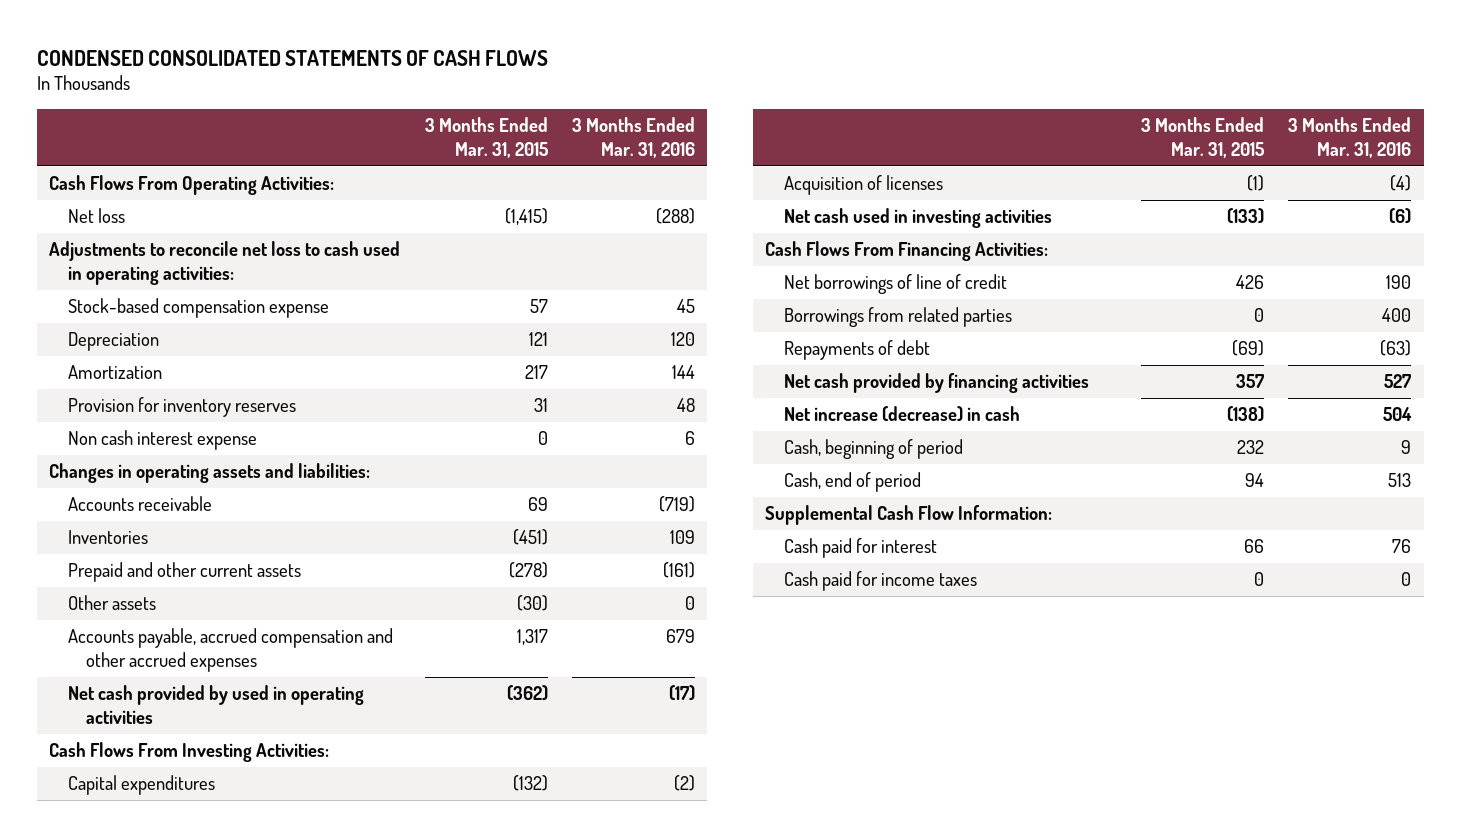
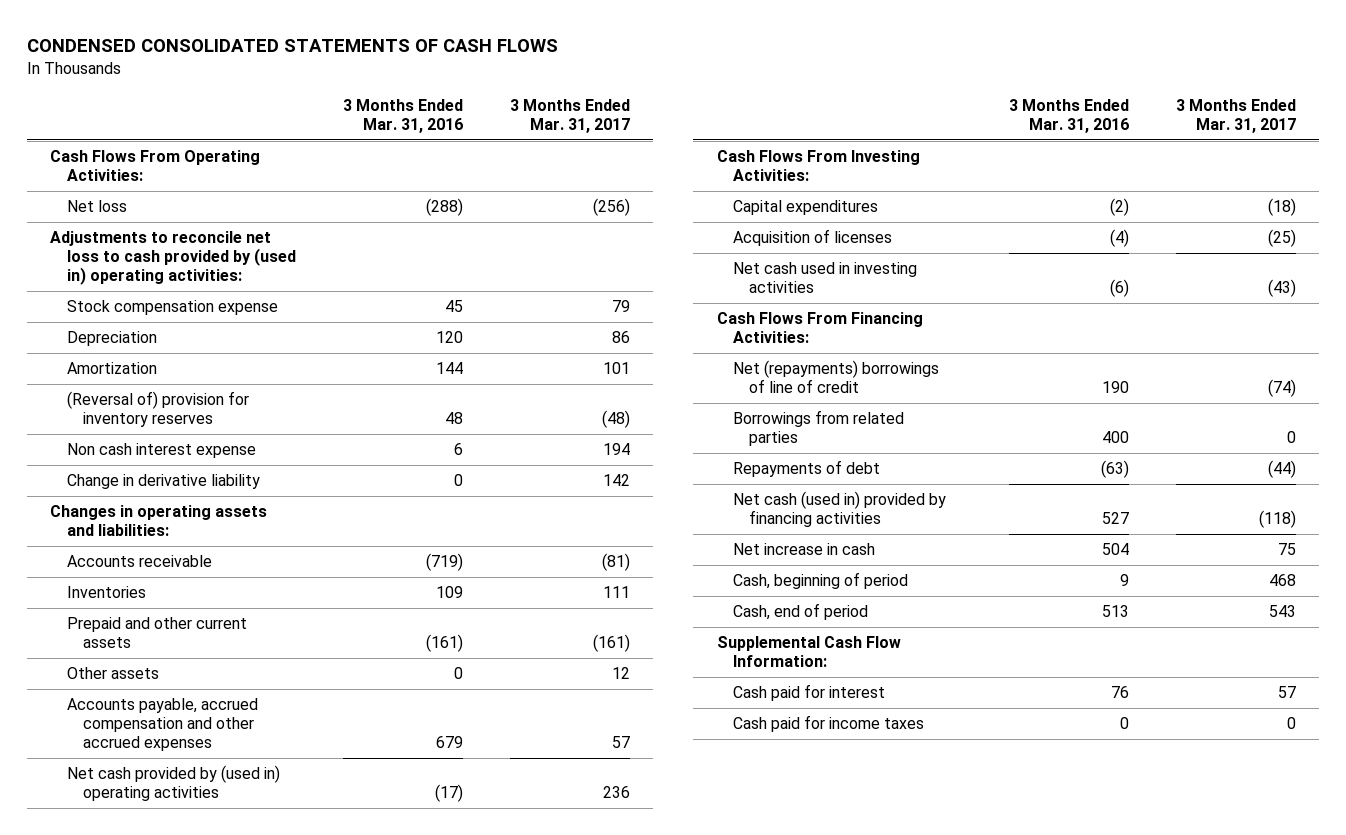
- | 3 Months Ended Mar. 31, 2015 | 3 Months Ended Mar. 31, 2016
+ | 3 Months Ended Mar. 31, 2016 | 3 Months Ended Mar. 31, 2017
- Adjustments to reconcile net loss to cash used in operating activities:
- Stock-based compensation expense | 57 | 45
+ Adjustments to reconcile net loss to cash provided by (used in) operating activities:
+ Stock compensation expense | 45 | 79
- Provision for inventory reserves | 31 | 48
+ (Reversal of) provision for inventory reserves | 48 | (48)
+ Change in derivative liability | 0 | 142
- Net cash provided by used in operating activities | (362) | (17)
+ Net cash provided by (used in) operating activities | (17) | 236
- Net borrowings of line of credit | 426 | 190
+ Net (repayments) borrowings of line of credit | 190 | (74)
- Net cash provided by financing activities | 357 | 527
- Net increase (decrease) in cash | (138) | 504
+ Net cash (used in) provided by financing activities | 527 | (118)
+ Net increase in cash | 504 | 75

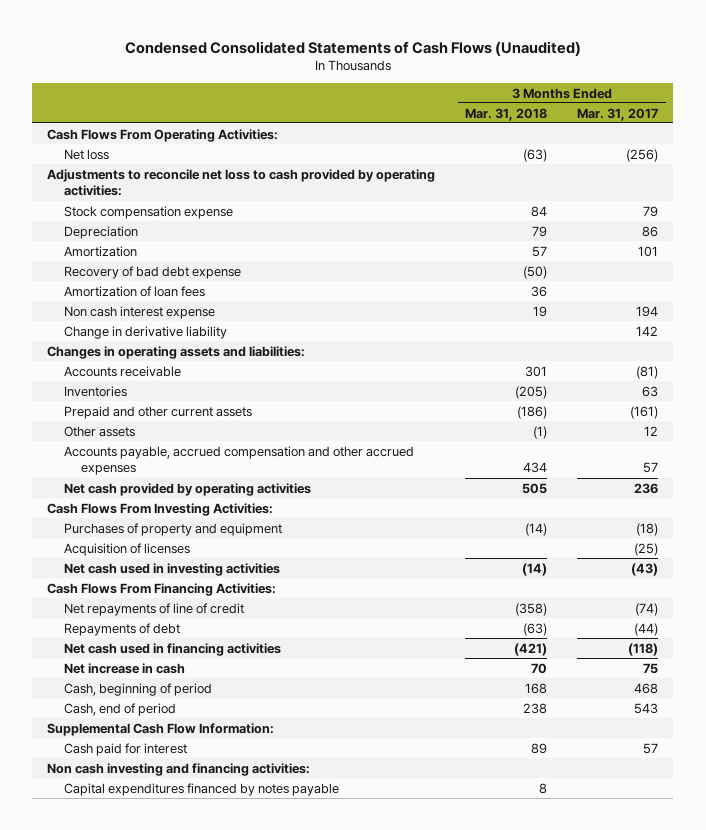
- CONDENSED CONSOLIDATED STATEMENTS OF CASH FLOWS
+ Condensed Consolidated Statements of Cash Flows (Unaudited)
- | 3 Months Ended Mar. 31, 2016 | 3 Months Ended Mar. 31, 2017
+ | 3 Months Ended Mar. 31, 2018 | 3 Months Ended Mar. 31, 2017
- Adjustments to reconcile net loss to cash provided by (used in) operating activities:
+ Adjustments to reconcile net loss to cash provided by operating activities:
- (Reversal of) provision for inventory reserves | 48 | (48)
+ Recovery of bad debt expense | (50) |
+ Amortization of loan fees | 36 |
- Inventories | 109 | 111
+ Inventories | (205) | 63
- Net cash provided by (used in) operating activities | (17) | 236
+ Net cash provided by operating activities | 505 | 236
- Capital expenditures | (2) | (18)
+ Purchases of property and equipment | (14) | (18)
- Net (repayments) borrowings of line of credit | 190 | (74)
- Borrowings from related parties | 400 | 0
+ Net repayments of line of credit | (358) | (74)
- Net cash (used in) provided by financing activities | 527 | (118)
+ Net cash used in financing activities | (421) | (118)
- Cash paid for income taxes | 0 | 0
+ Non cash investing and financing activities:
+ Capital expenditures financed by notes payable | 8 |

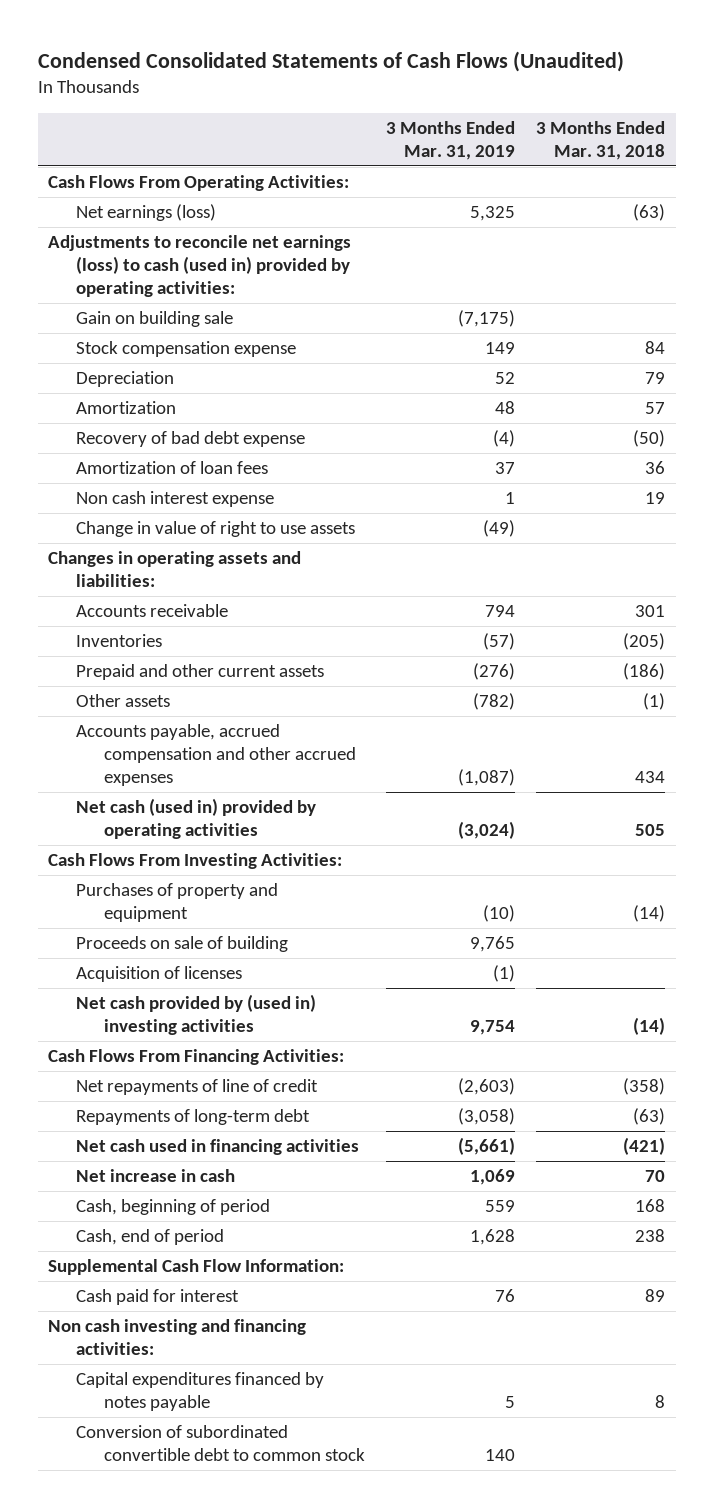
- | 3 Months Ended Mar. 31, 2018 | 3 Months Ended Mar. 31, 2017
+ | 3 Months Ended Mar. 31, 2019 | 3 Months Ended Mar. 31, 2018
- Net loss | (63) | (256)
- Adjustments to reconcile net loss to cash provided by operating activities:
+ Net earnings (loss) | 5,325 | (63)
+ Adjustments to reconcile net earnings (loss) to cash (used in) provided by operating activities:
+ Gain on building sale | (7,175) |
- Change in derivative liability | | 142
+ Change in value of right to use assets | (49) |
- Net cash provided by operating activities | 505 | 236
+ Net cash (used in) provided by operating activities | (3,024) | 505
+ Proceeds on sale of building | 9,765 |
- Net cash used in investing activities | (14) | (43)
+ Net cash provided by (used in) investing activities | 9,754 | (14)
- Repayments of debt | (63) | (44)
+ Repayments of long-term debt | (3,058) | (63)
+ Conversion of subordinated convertible debt to common stock | 140 |

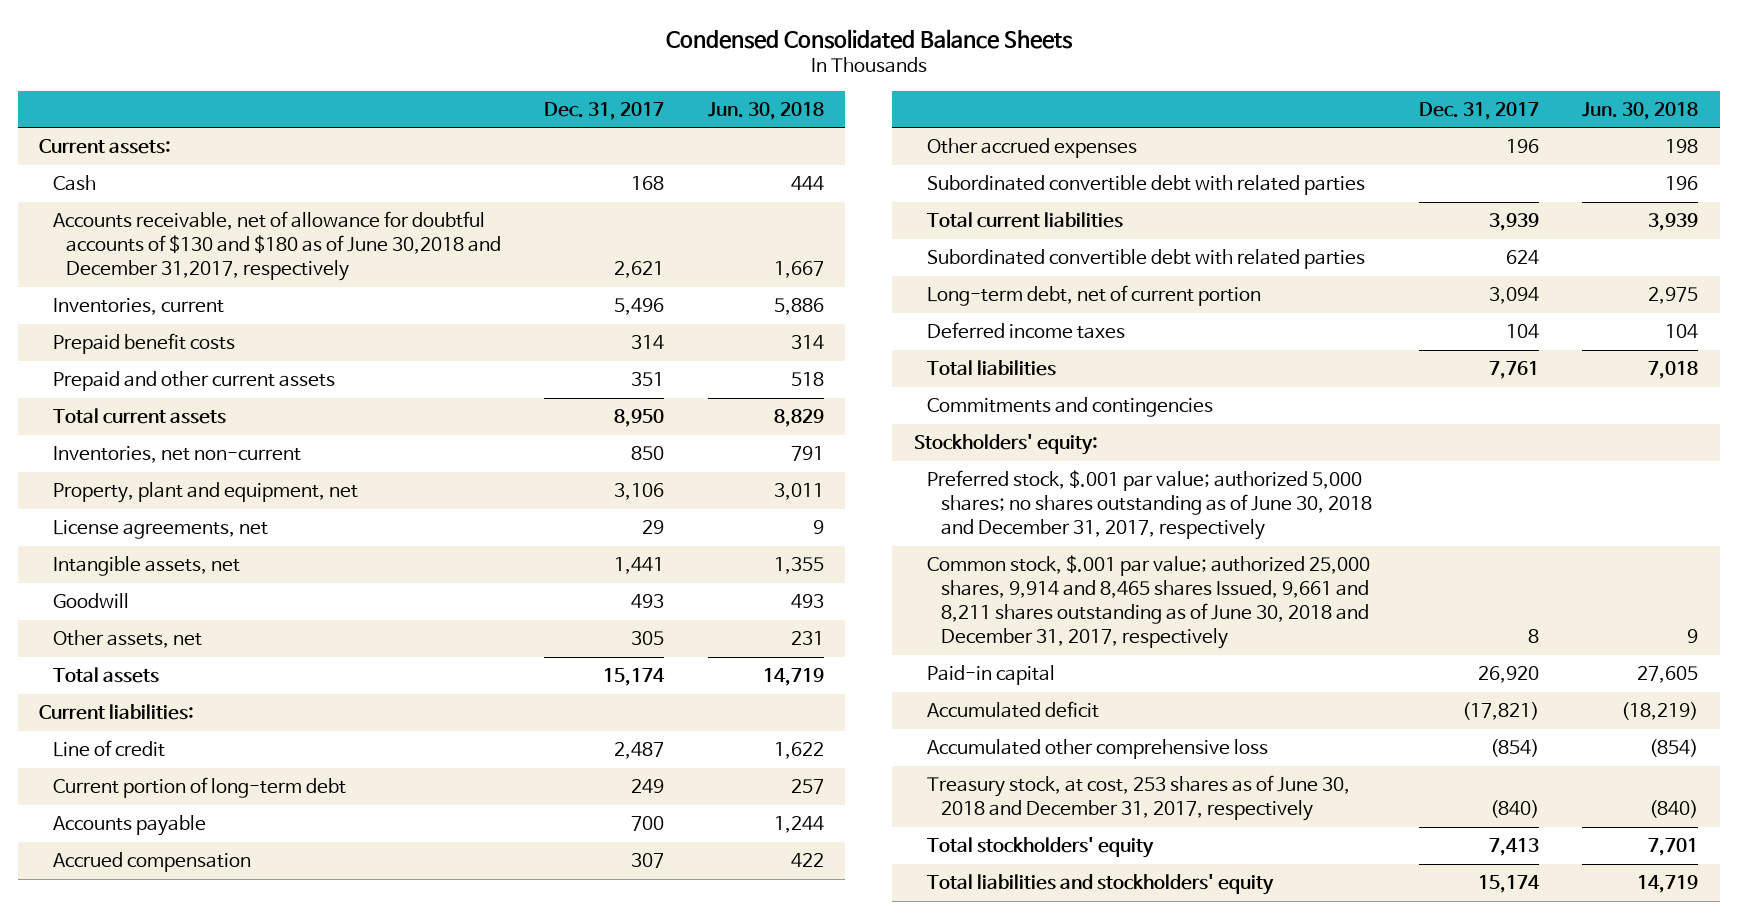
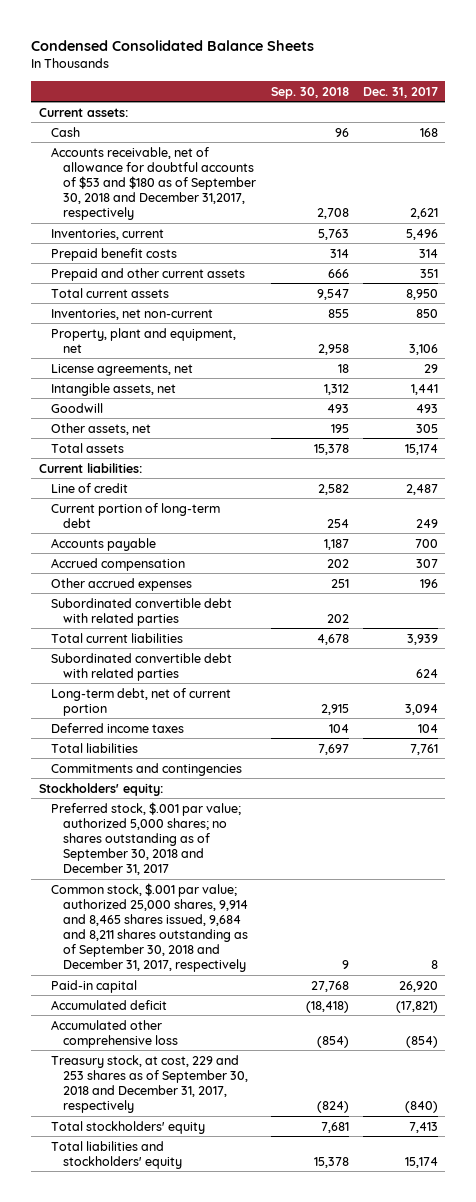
- | Dec. 31, 2017 | Jun. 30, 2018
+ | Sep. 30, 2018 | Dec. 31, 2017
- Accounts receivable, net of allowance for doubtful accounts of $130 and $180 as of June 30,2018 and December 31,2017, respectively | 2,621 | 1,667
+ Accounts receivable, net of allowance for doubtful accounts of $53 and $180 as of September 30, 2018 and December 31,2017, respectively | 2,708 | 2,621
- Preferred stock, $.001 par value; authorized 5,000 shares; no shares outstanding as of June 30, 2018 and December 31, 2017, respectively
- Common stock, $.001 par value; authorized 25,000 shares, 9,914 and 8,465 shares Issued, 9,661 and 8,211 shares outstanding as of June 30, 2018 and December 31, 2017, respectively | 8 | 9
+ Preferred stock, $.001 par value; authorized 5,000 shares; no shares outstanding as of September 30, 2018 and December 31, 2017
+ Common stock, $.001 par value; authorized 25,000 shares, 9,914 and 8,465 shares issued, 9,684 and 8,211 shares outstanding as of September 30, 2018 and December 31, 2017, respectively | 9 | 8
- Treasury stock, at cost, 253 shares as of June 30, 2018 and December 31, 2017, respectively | (840) | (840)
+ Treasury stock, at cost, 229 and 253 shares as of September 30, 2018 and December 31, 2017, respectively | (824) | (840)

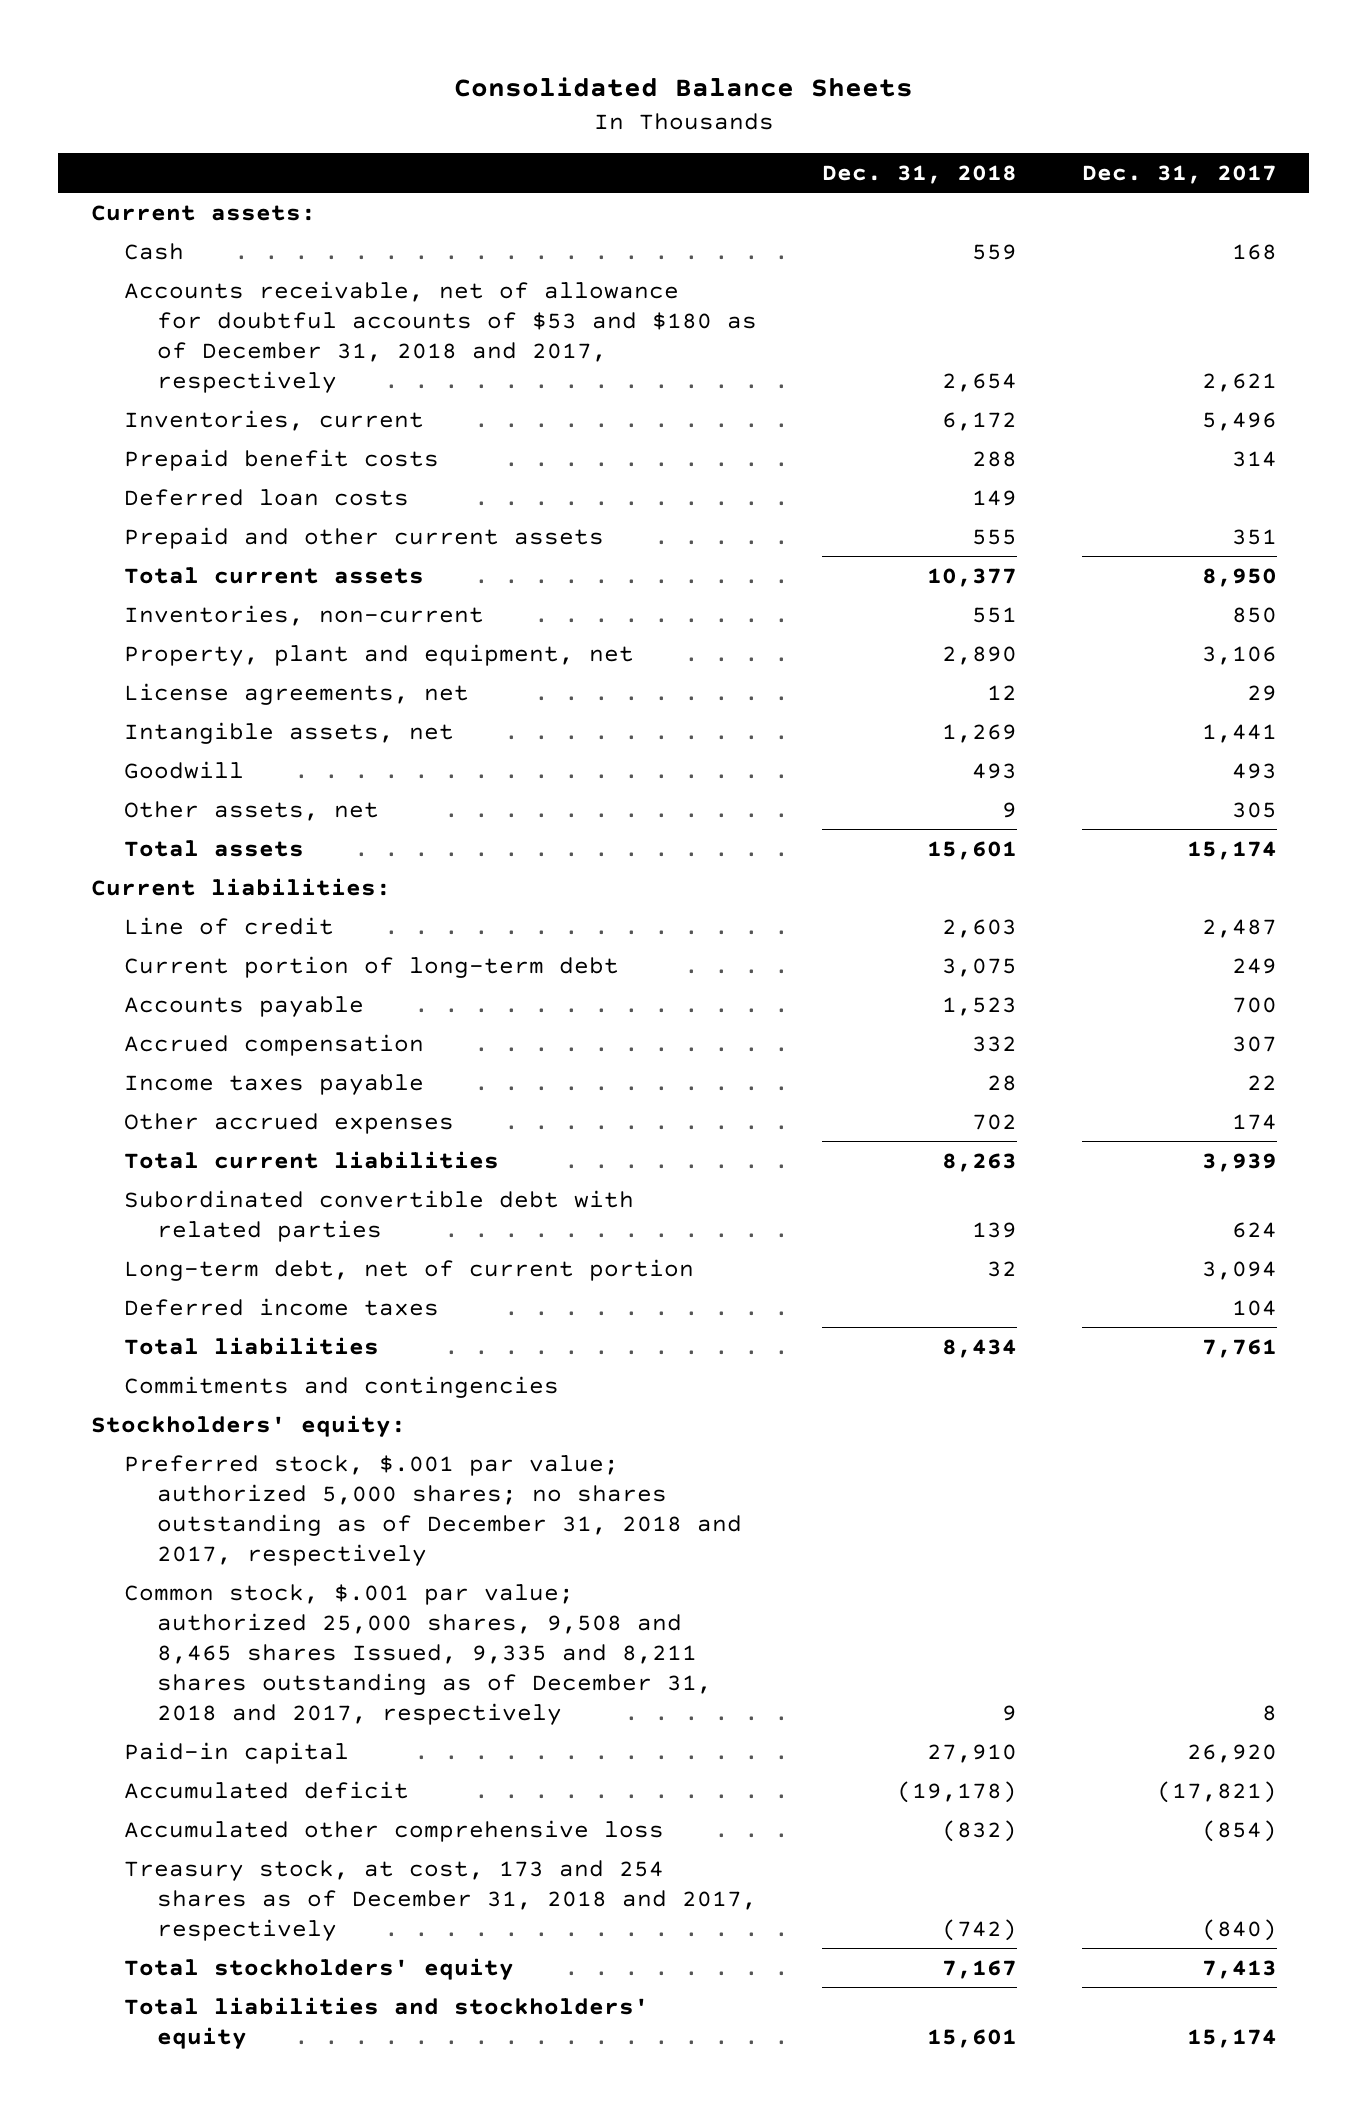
- Condensed Consolidated Balance Sheets
+ Consolidated Balance Sheets
- | Sep. 30, 2018 | Dec. 31, 2017
+ | Dec. 31, 2018 | Dec. 31, 2017
- Accounts receivable, net of allowance for doubtful accounts of $53 and $180 as of September 30, 2018 and December 31,2017, respectively | 2,708 | 2,621
+ Accounts receivable, net of allowance for doubtful accounts of $53 and $180 as of December 31, 2018 and 2017, respectively | 2,654 | 2,621
+ Deferred loan costs | 149 |
- Inventories, net non-current | 855 | 850
+ Inventories, non-current | 551 | 850
- Other accrued expenses | 251 | 196
- Subordinated convertible debt with related parties | 202 |
+ Income taxes payable | 28 | 22
+ Other accrued expenses | 702 | 174
- Preferred stock, $.001 par value; authorized 5,000 shares; no shares outstanding as of September 30, 2018 and December 31, 2017
- Common stock, $.001 par value; authorized 25,000 shares, 9,914 and 8,465 shares issued, 9,684 and 8,211 shares outstanding as of September 30, 2018 and December 31, 2017, respectively | 9 | 8
+ Preferred stock, $.001 par value; authorized 5,000 shares; no shares outstanding as of December 31, 2018 and 2017, respectively
+ Common stock, $.001 par value; authorized 25,000 shares, 9,508 and 8,465 shares Issued, 9,335 and 8,211 shares outstanding as of December 31, 2018 and 2017, respectively | 9 | 8
- Treasury stock, at cost, 229 and 253 shares as of September 30, 2018 and December 31, 2017, respectively | (824) | (840)
+ Treasury stock, at cost, 173 and 254 shares as of December 31, 2018 and 2017, respectively | (742) | (840)

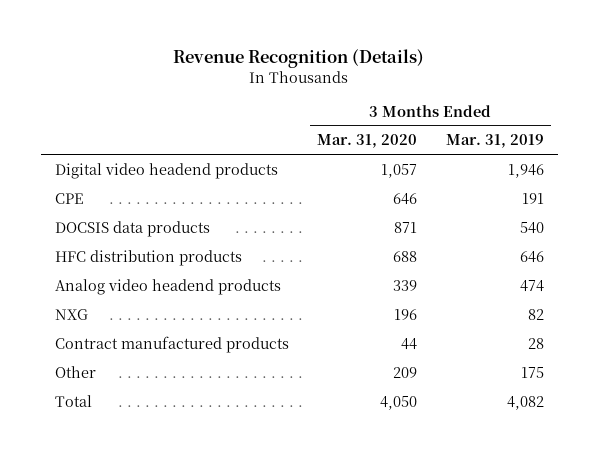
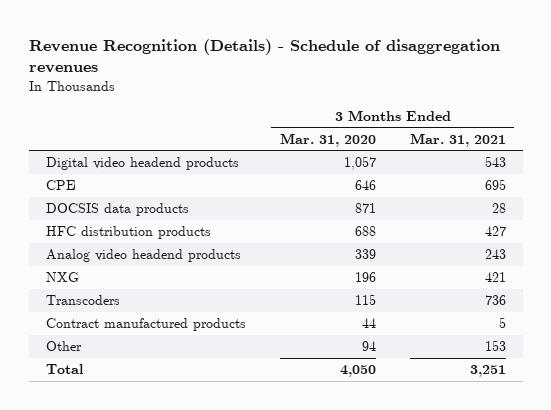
- Revenue Recognition (Details)
+ Revenue Recognition (Details) - Schedule of disaggregation revenues
- | 3 Months Ended Mar. 31, 2020 | 3 Months Ended Mar. 31, 2019
+ | 3 Months Ended Mar. 31, 2020 | 3 Months Ended Mar. 31, 2021
+ Transcoders | 115 | 736
- Other | 209 | 175
+ Other | 94 | 153

